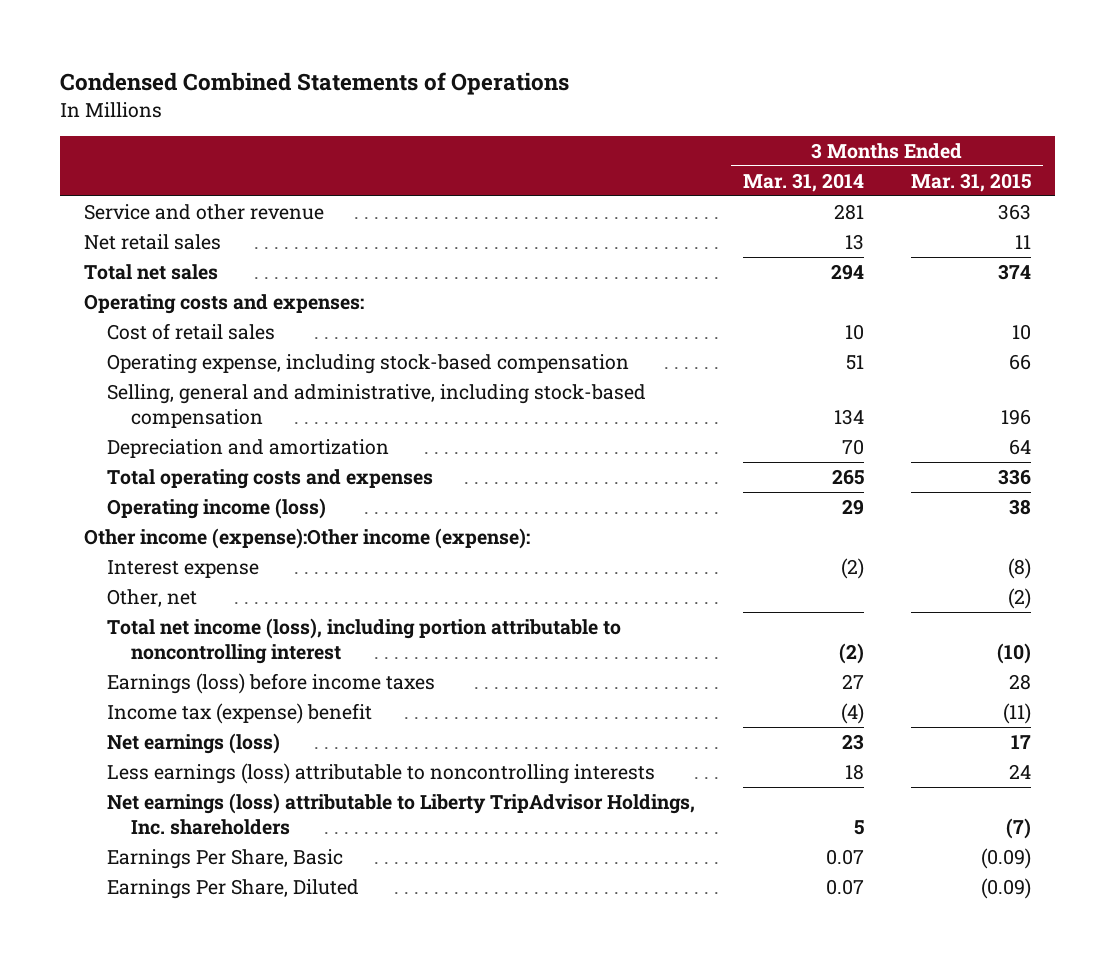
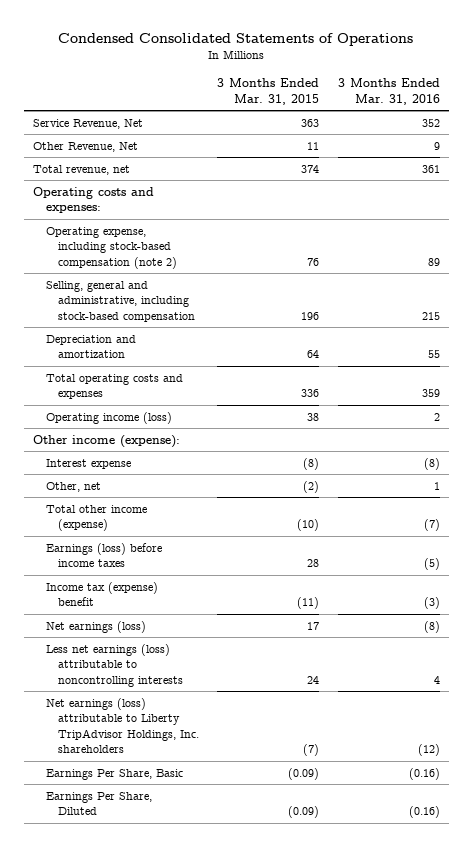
- Condensed Combined Statements of Operations
+ Condensed Consolidated Statements of Operations
- | 3 Months Ended Mar. 31, 2014 | 3 Months Ended Mar. 31, 2015
+ | 3 Months Ended Mar. 31, 2015 | 3 Months Ended Mar. 31, 2016
- Service and other revenue | 281 | 363
- Net retail sales | 13 | 11
- Total net sales | 294 | 374
+ Service Revenue, Net | 363 | 352
+ Other Revenue, Net | 11 | 9
+ Total revenue, net | 374 | 361
- Cost of retail sales | 10 | 10
- Operating expense, including stock-based compensation | 51 | 66
+ Operating expense, including stock-based compensation (note 2) | 76 | 89
- Other income (expense):Other income (expense):
+ Other income (expense):
- Total net income (loss), including portion attributable to noncontrolling interest | (2) | (10)
+ Total other income (expense) | (10) | (7)
- Less earnings (loss) attributable to noncontrolling interests | 18 | 24
+ Less net earnings (loss) attributable to noncontrolling interests | 24 | 4

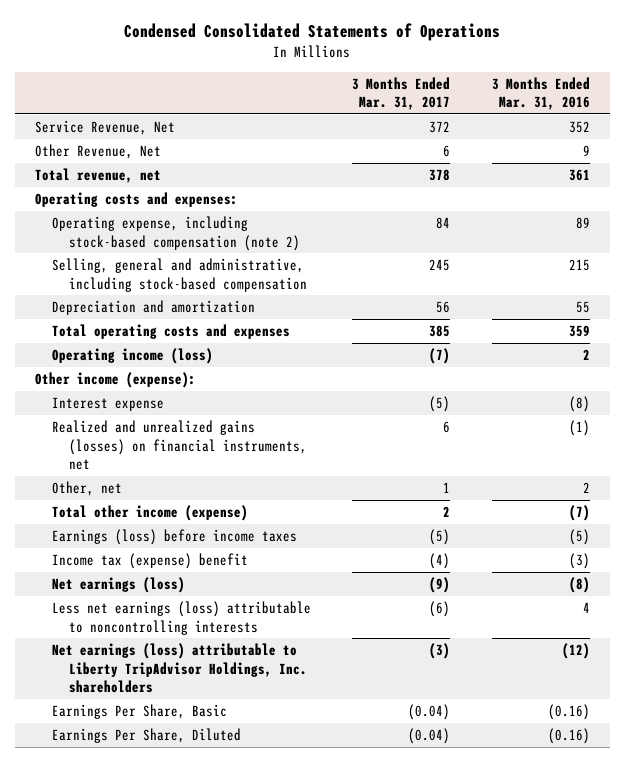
- | 3 Months Ended Mar. 31, 2015 | 3 Months Ended Mar. 31, 2016
+ | 3 Months Ended Mar. 31, 2017 | 3 Months Ended Mar. 31, 2016
- Other, net | (2) | 1
+ Realized and unrealized gains (losses) on financial instruments, net | 6 | (1)
+ Other, net | 1 | 2

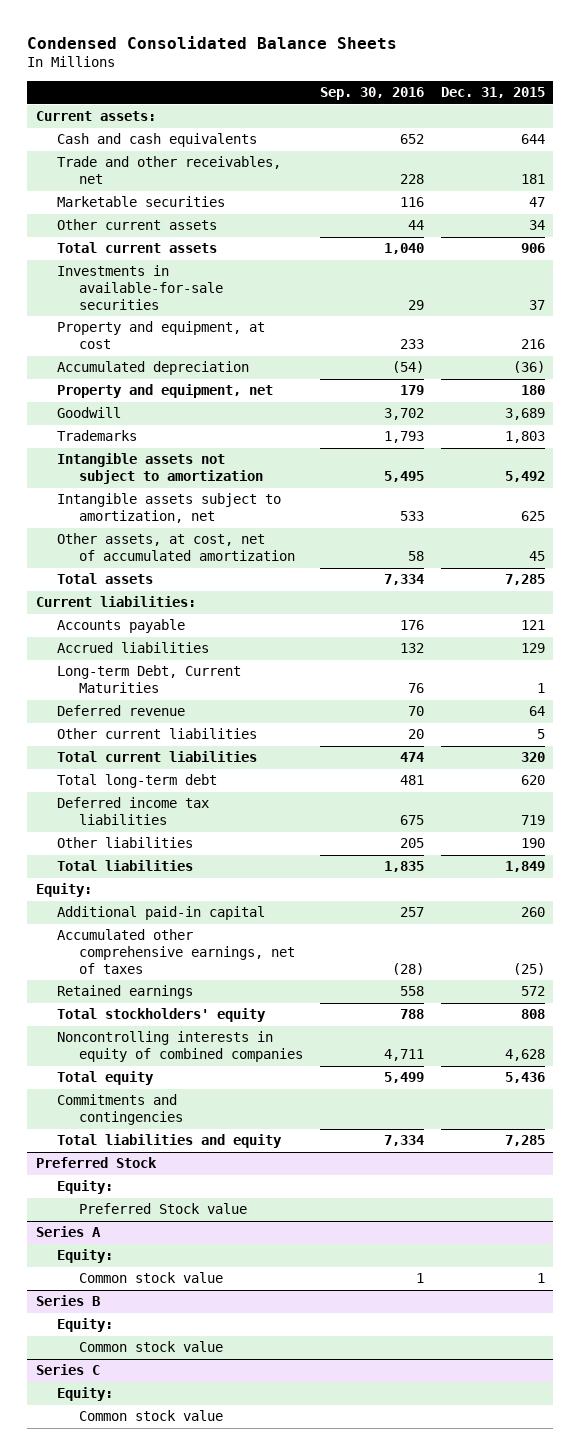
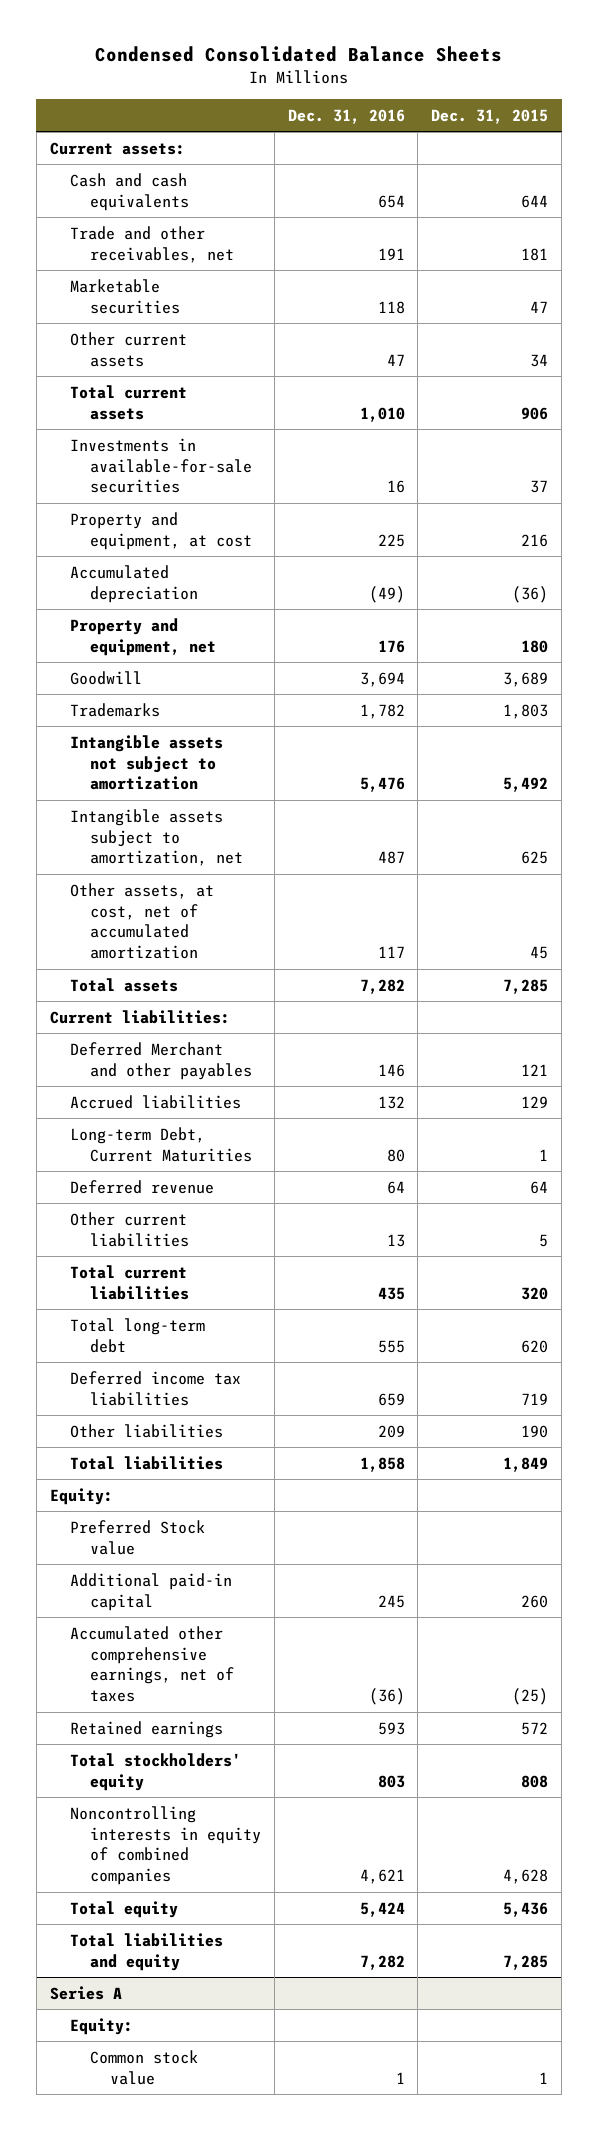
- | Sep. 30, 2016 | Dec. 31, 2015
+ | Dec. 31, 2016 | Dec. 31, 2015
- Accounts payable | 176 | 121
+ Deferred Merchant and other payables | 146 | 121
+ Preferred Stock value
- Commitments and contingencies
- Preferred Stock
- Equity:
- Preferred Stock value
- Series B
- Equity:
- Common stock value
- Series C
- Equity:
- Common stock value

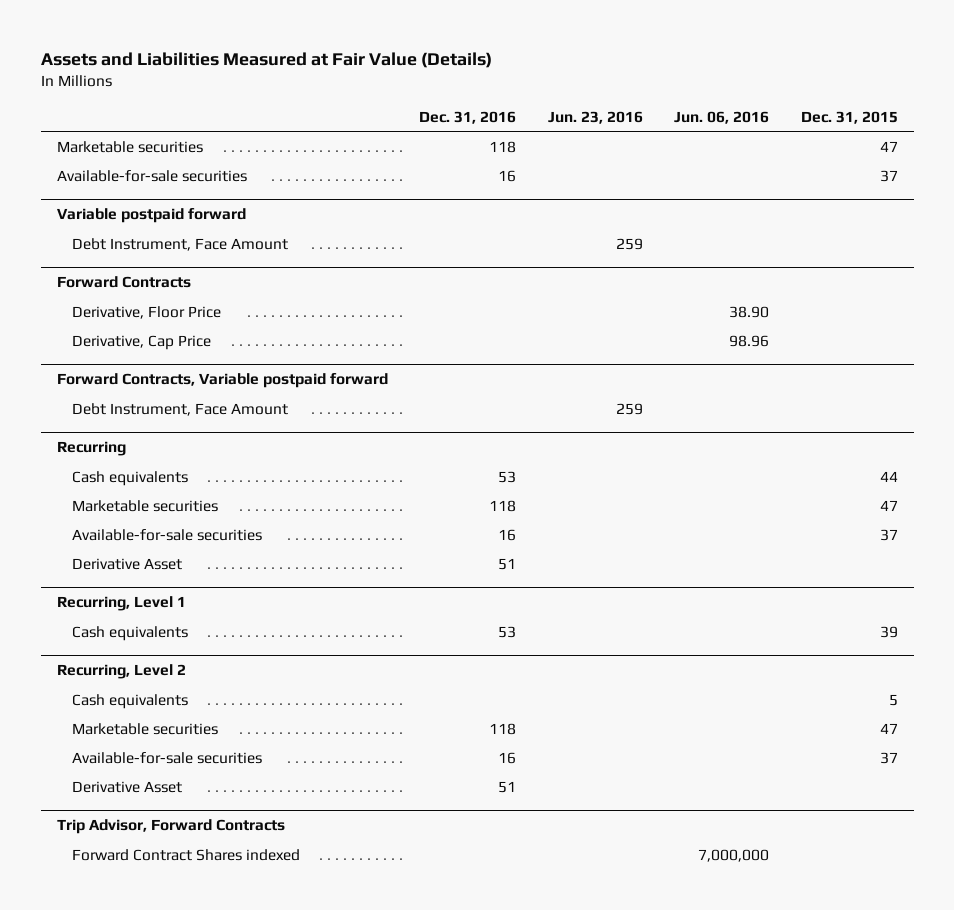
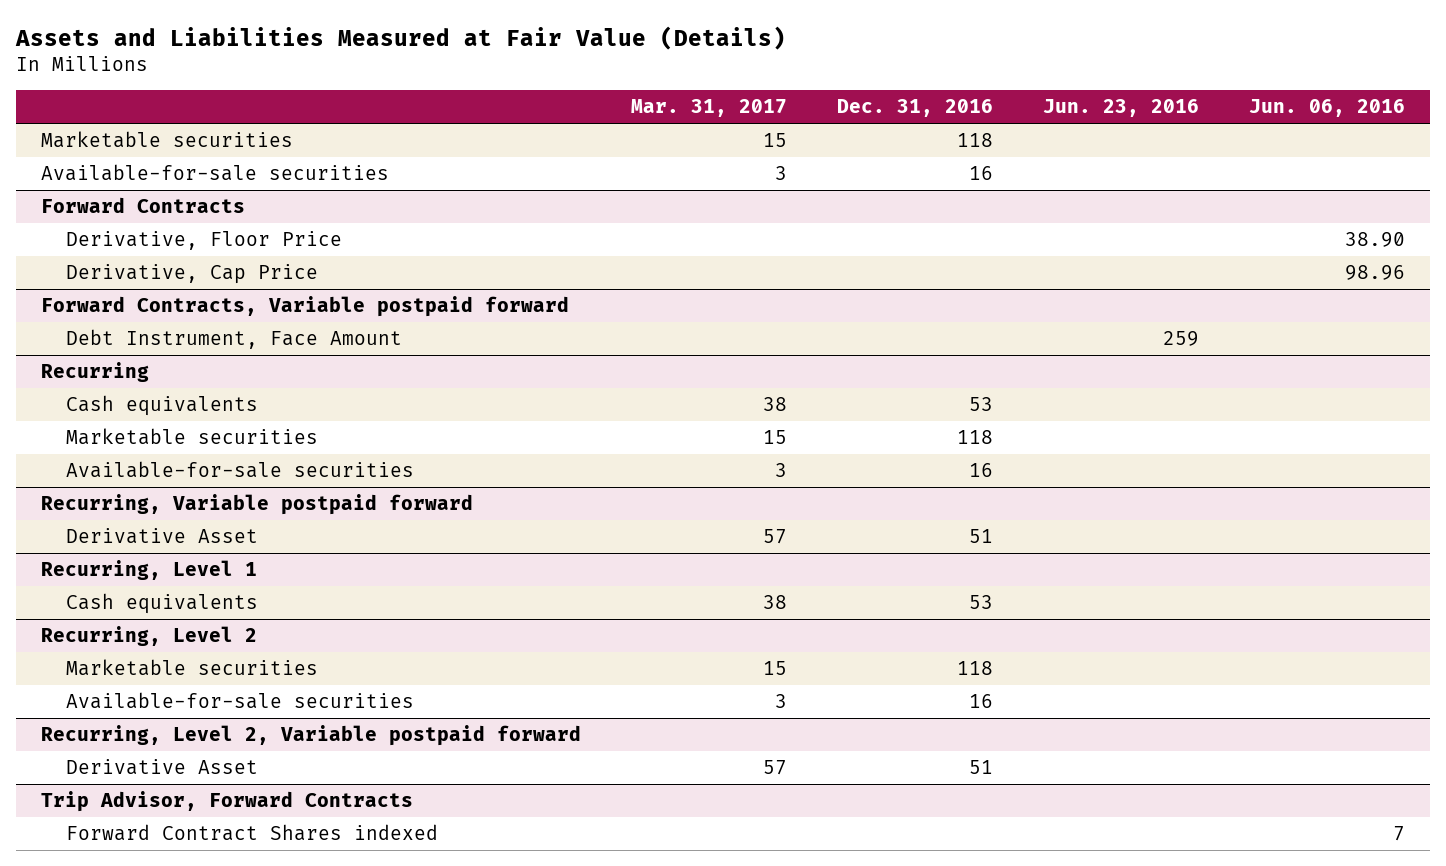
- | Dec. 31, 2016 | Jun. 23, 2016 | Jun. 06, 2016 | Dec. 31, 2015
+ | Mar. 31, 2017 | Dec. 31, 2016 | Jun. 23, 2016 | Jun. 06, 2016
- Variable postpaid forward
- Debt Instrument, Face Amount | | 259 | |
+ Recurring, Variable postpaid forward
@ Recurring, Level 2
- Cash equivalents | | | | 5
+ Recurring, Level 2, Variable postpaid forward
@ Trip Advisor, Forward Contracts
- Forward Contract Shares indexed | | | 7,000,000 |
+ Forward Contract Shares indexed | | | | 7

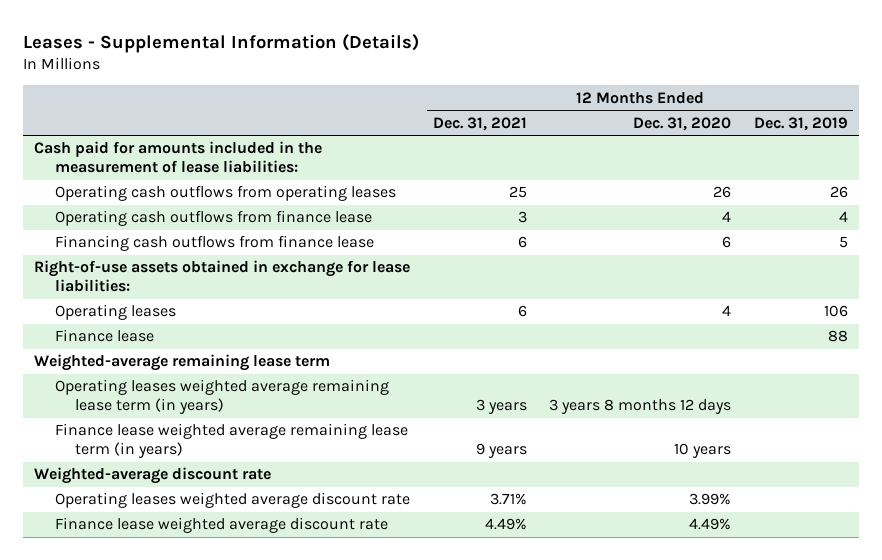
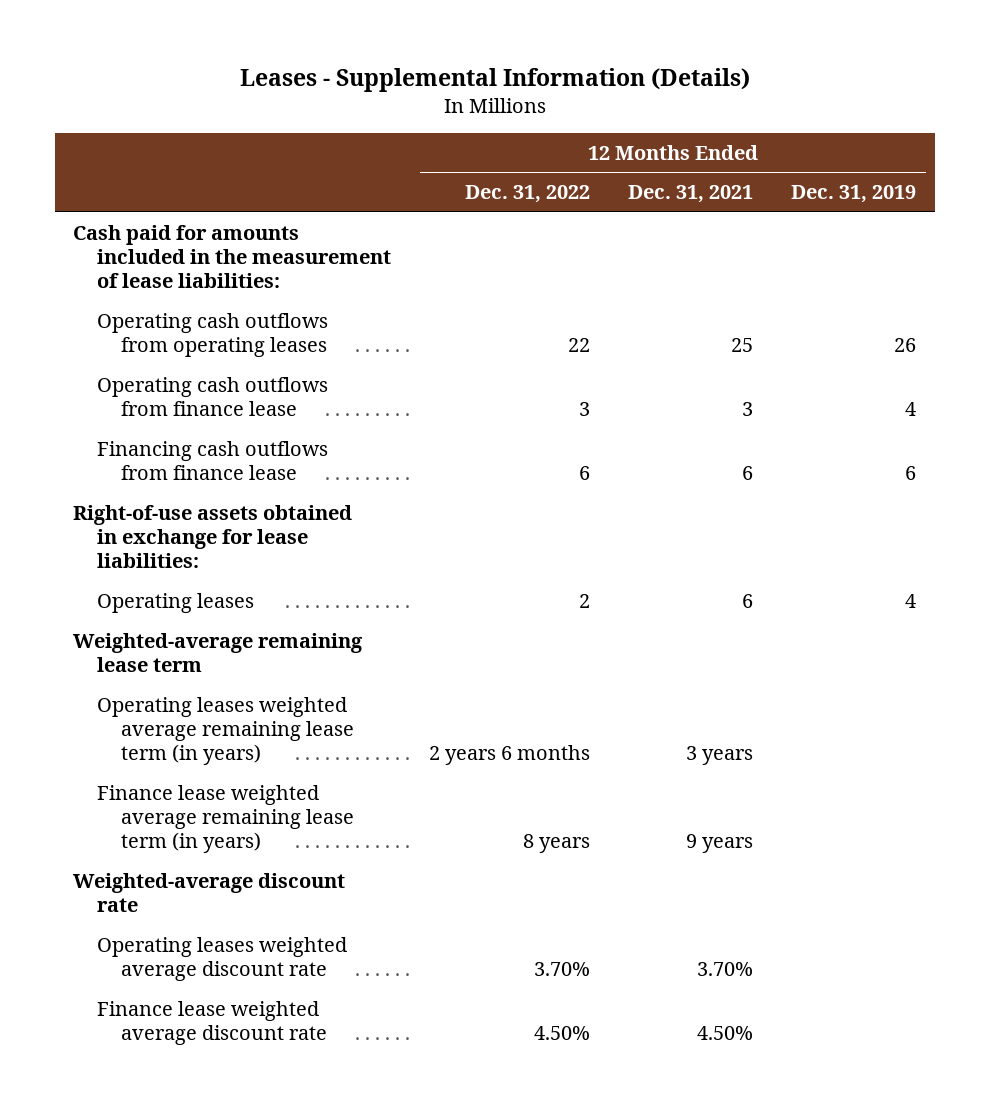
- | 12 Months Ended Dec. 31, 2021 | 12 Months Ended Dec. 31, 2020 | 12 Months Ended Dec. 31, 2019
+ | 12 Months Ended Dec. 31, 2022 | 12 Months Ended Dec. 31, 2021 | 12 Months Ended Dec. 31, 2019
- Financing cash outflows from finance lease | 6 | 6 | 5
+ Financing cash outflows from finance lease | 6 | 6 | 6
- Operating leases | 6 | 4 | 106
- Finance lease | | | 88
+ Operating leases | 2 | 6 | 4
- Operating leases weighted average discount rate | 3.71% | 3.99% |
- Finance lease weighted average discount rate | 4.49% | 4.49% |
+ Operating leases weighted average discount rate | 3.70% | 3.70% |
+ Finance lease weighted average discount rate | 4.50% | 4.50% |

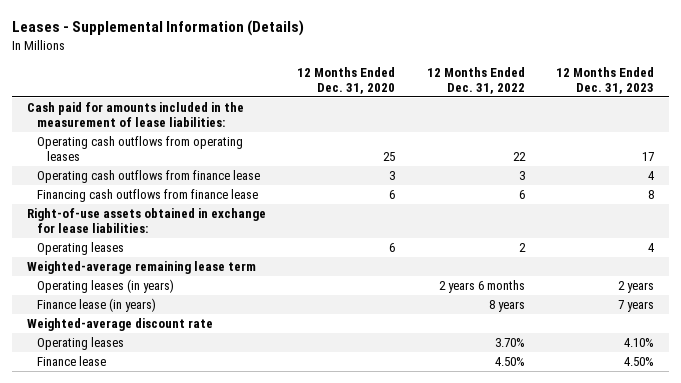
- | 12 Months Ended Dec. 31, 2022 | 12 Months Ended Dec. 31, 2021 | 12 Months Ended Dec. 31, 2019
+ | 12 Months Ended Dec. 31, 2020 | 12 Months Ended Dec. 31, 2022 | 12 Months Ended Dec. 31, 2023
- Operating leases weighted average remaining lease term (in years) | 2 years 6 months | 3 years |
- Finance lease weighted average remaining lease term (in years) | 8 years | 9 years |
+ Operating leases (in years) | | 2 years 6 months | 2 years
+ Finance lease (in years) | | 8 years | 7 years
- Operating leases weighted average discount rate | 3.70% | 3.70% |
- Finance lease weighted average discount rate | 4.50% | 4.50% |
+ Operating leases | | 3.70% | 4.10%
+ Finance lease | | 4.50% | 4.50%

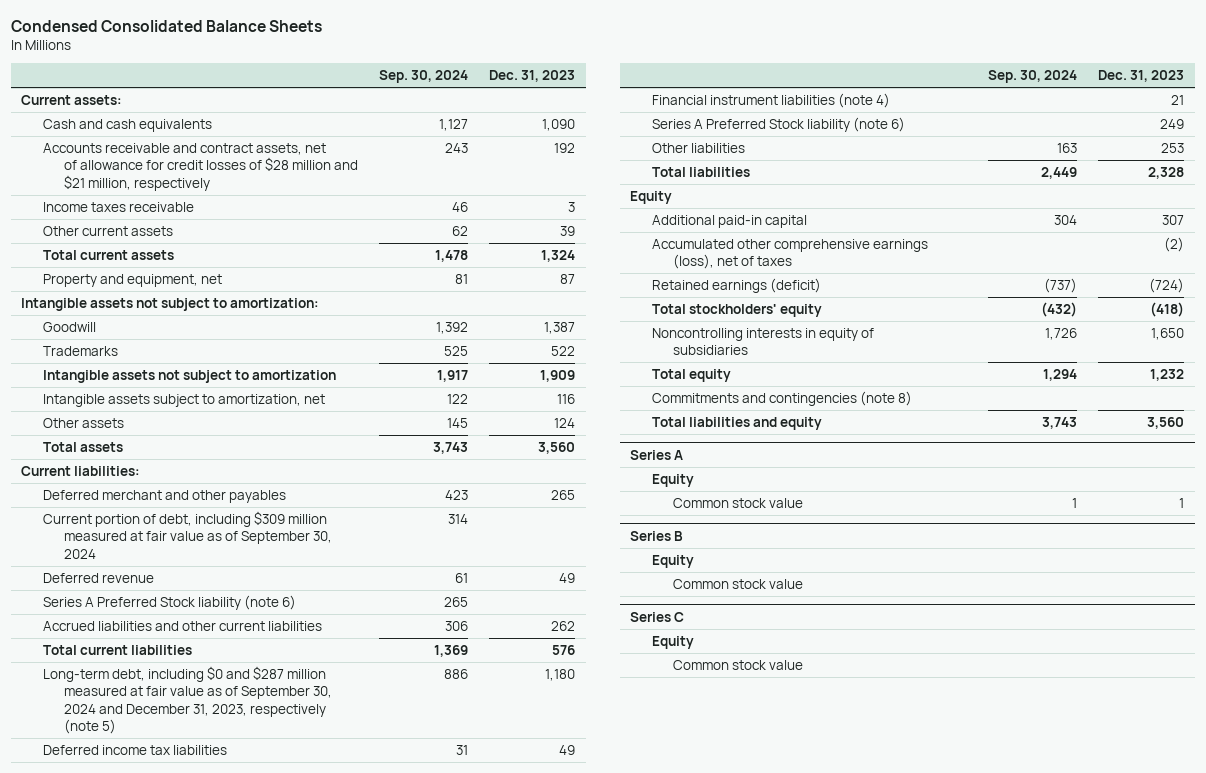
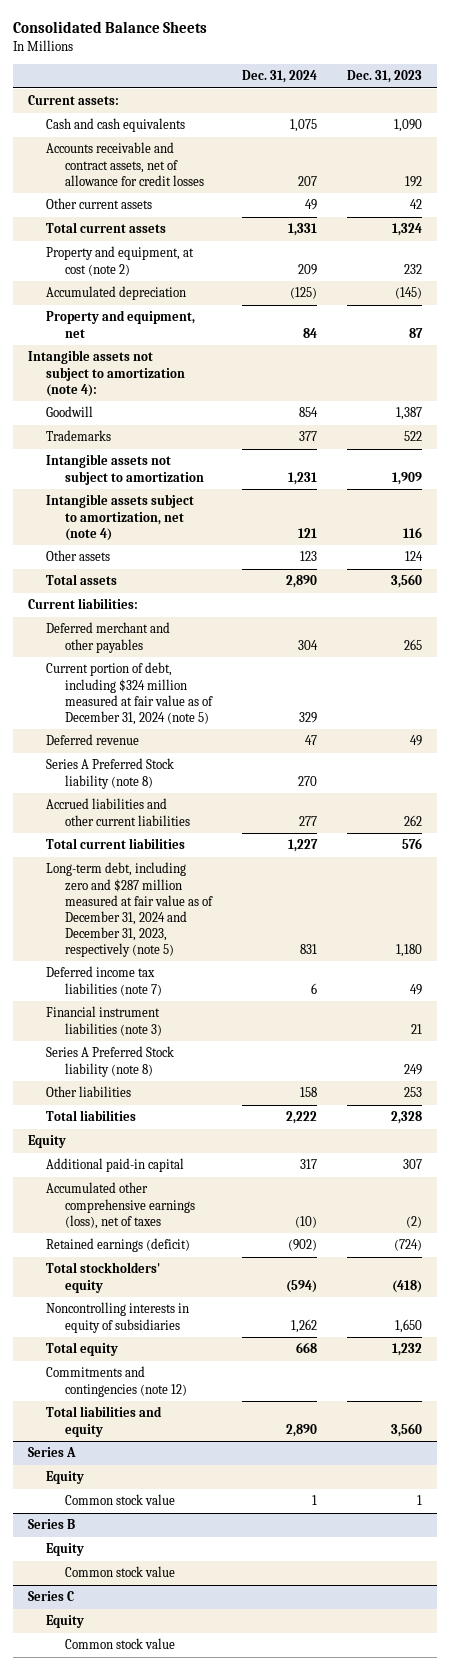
- Condensed Consolidated Balance Sheets
+ Consolidated Balance Sheets
- | Sep. 30, 2024 | Dec. 31, 2023
+ | Dec. 31, 2024 | Dec. 31, 2023
- Accounts receivable and contract assets, net of allowance for credit losses of $28 million and $21 million, respectively | 243 | 192
- Income taxes receivable | 46 | 3
- Other current assets | 62 | 39
+ Accounts receivable and contract assets, net of allowance for credit losses | 207 | 192
+ Other current assets | 49 | 42
+ Property and equipment, at cost (note 2) | 209 | 232
+ Accumulated depreciation | (125) | (145)
- Intangible assets not subject to amortization:
+ Intangible assets not subject to amortization (note 4):
- Intangible assets subject to amortization, net | 122 | 116
+ Intangible assets subject to amortization, net (note 4) | 121 | 116
- Current portion of debt, including $309 million measured at fair value as of September 30, 2024 | 314 |
+ Current portion of debt, including $324 million measured at fair value as of December 31, 2024 (note 5) | 329 |
- Series A Preferred Stock liability (note 6) | 265 |
+ Series A Preferred Stock liability (note 8) | 270 |
- Long-term debt, including $0 and $287 million measured at fair value as of September 30, 2024 and December 31, 2023, respectively (note 5) | 886 | 1,180
- Deferred income tax liabilities | 31 | 49
- Financial instrument liabilities (note 4) | | 21
- Series A Preferred Stock liability (note 6) | | 249
+ Long-term debt, including zero and $287 million measured at fair value as of December 31, 2024 and December 31, 2023, respectively (note 5) | 831 | 1,180
+ Deferred income tax liabilities (note 7) | 6 | 49
+ Financial instrument liabilities (note 3) | | 21
+ Series A Preferred Stock liability (note 8) | | 249
- Commitments and contingencies (note 8)
+ Commitments and contingencies (note 12)

